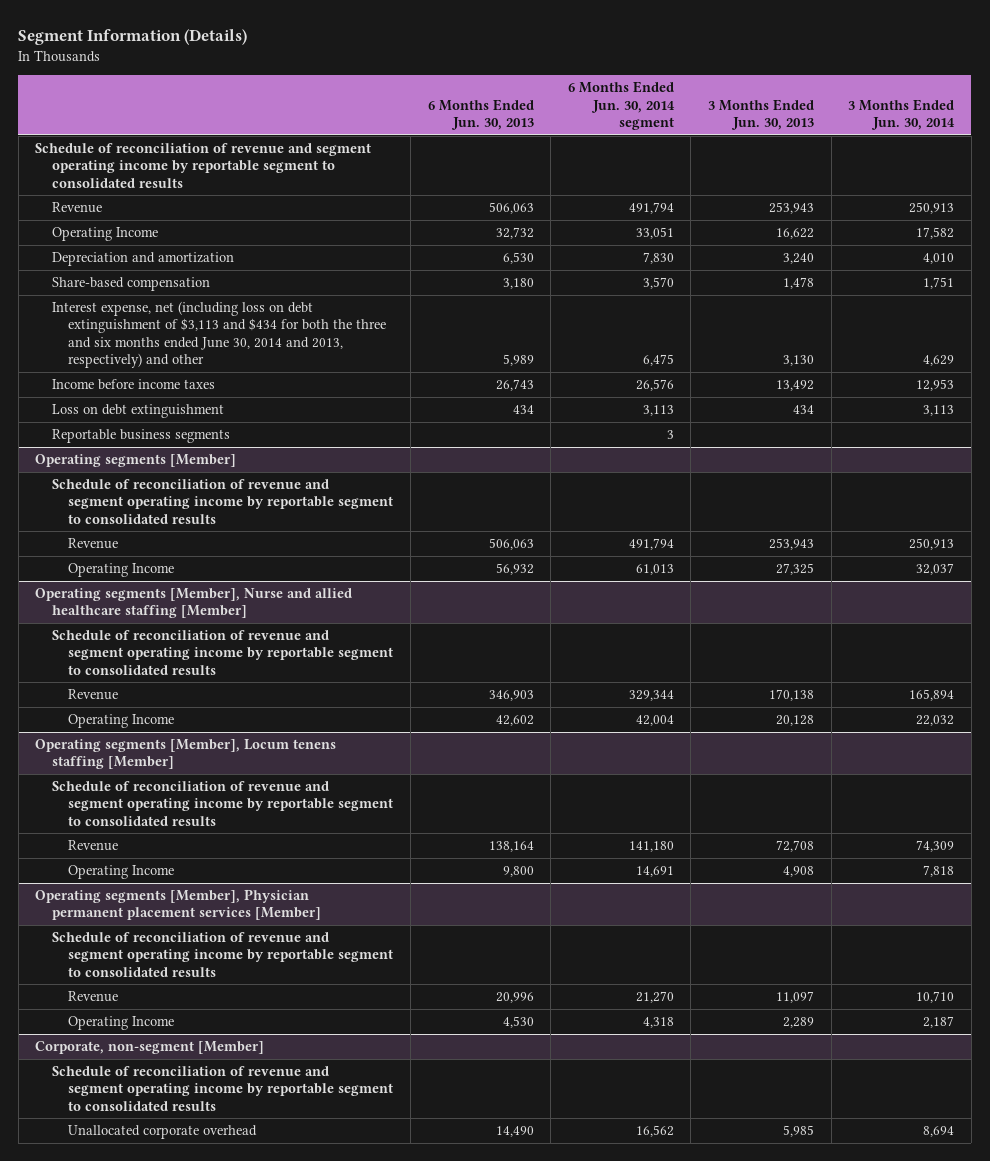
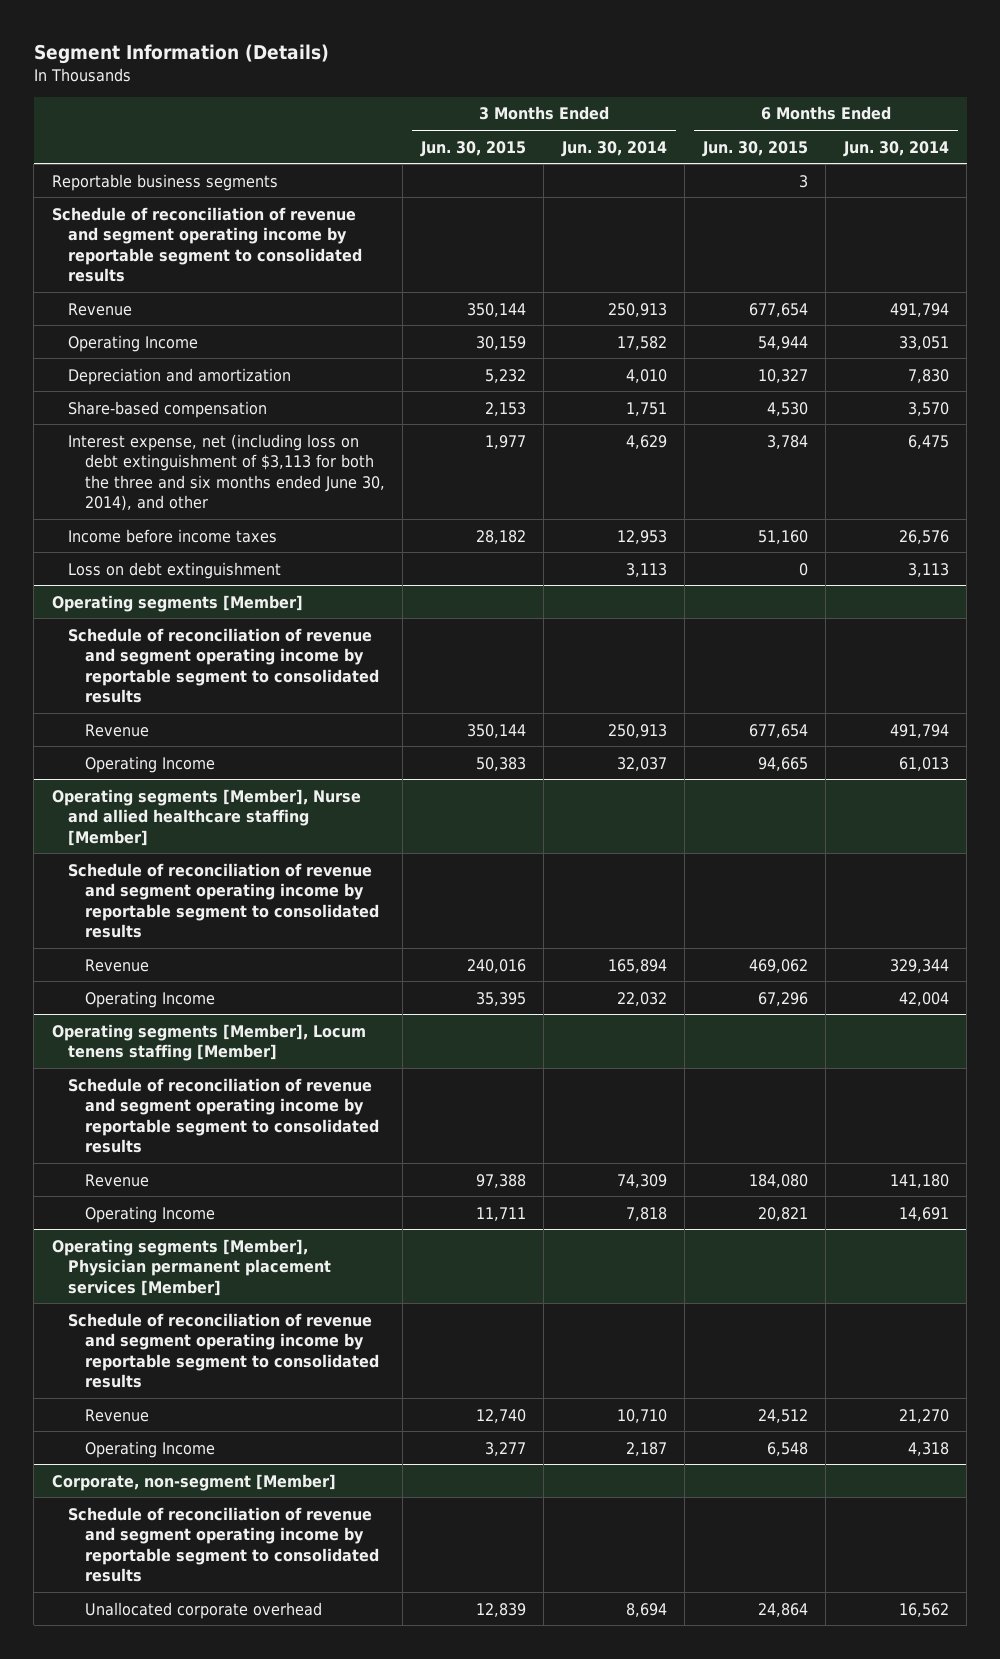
- | 6 Months Ended Jun. 30, 2013 | 6 Months Ended Jun. 30, 2014 segment | 3 Months Ended Jun. 30, 2013 | 3 Months Ended Jun. 30, 2014
+ | 3 Months Ended Jun. 30, 2015 | 3 Months Ended Jun. 30, 2014 | 6 Months Ended Jun. 30, 2015 | 6 Months Ended Jun. 30, 2014
moved up: Reportable business segments | | | 3 |
- Interest expense, net (including loss on debt extinguishment of $3,113 and $434 for both the three and six months ended June 30, 2014 and 2013, respectively) and other | 5,989 | 6,475 | 3,130 | 4,629
+ Interest expense, net (including loss on debt extinguishment of $3,113 for both the three and six months ended June 30, 2014), and other | 1,977 | 4,629 | 3,784 | 6,475

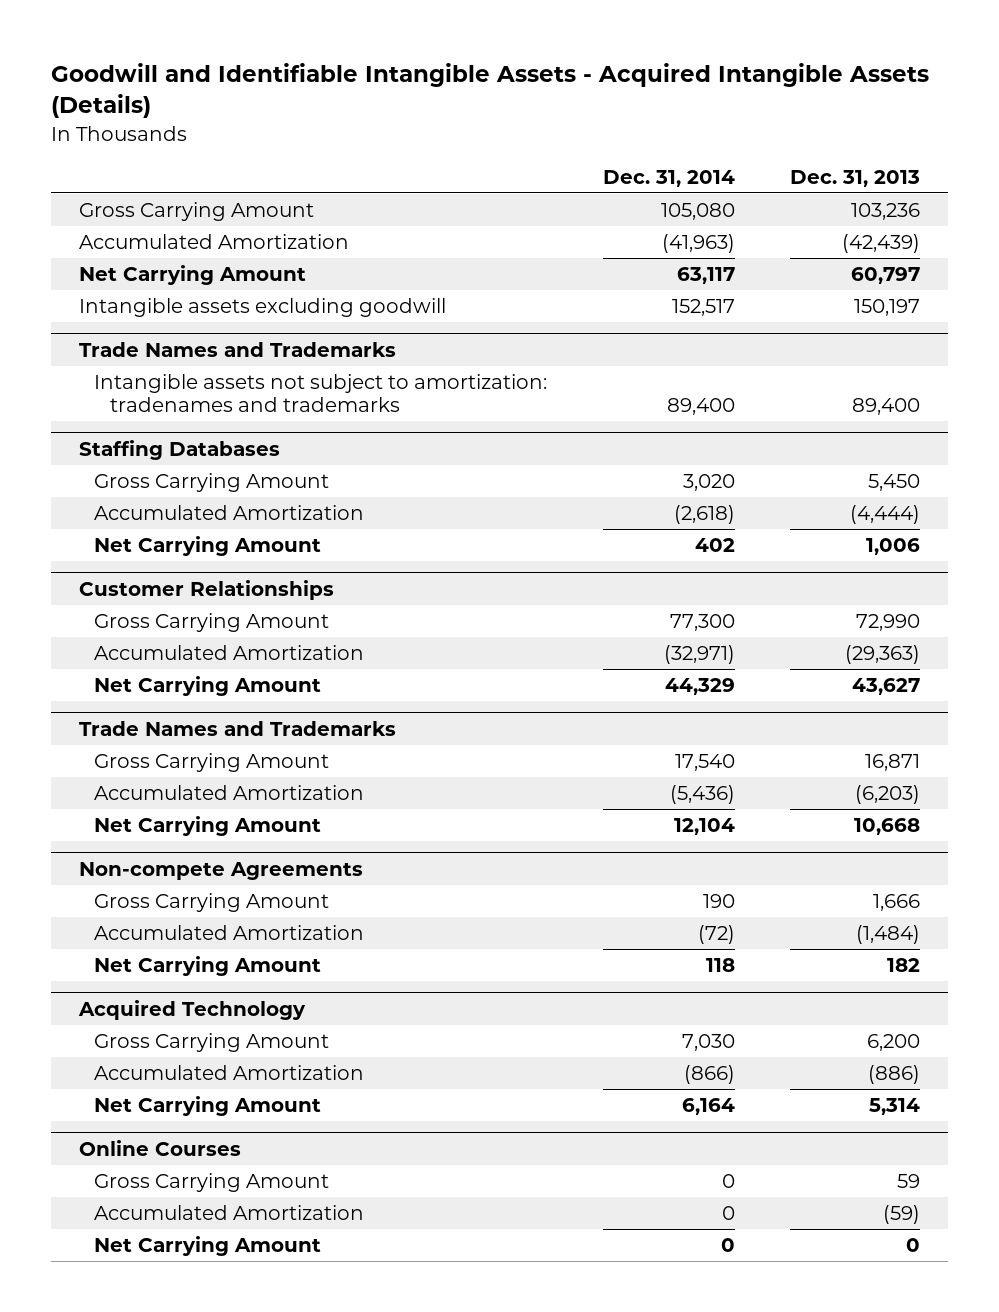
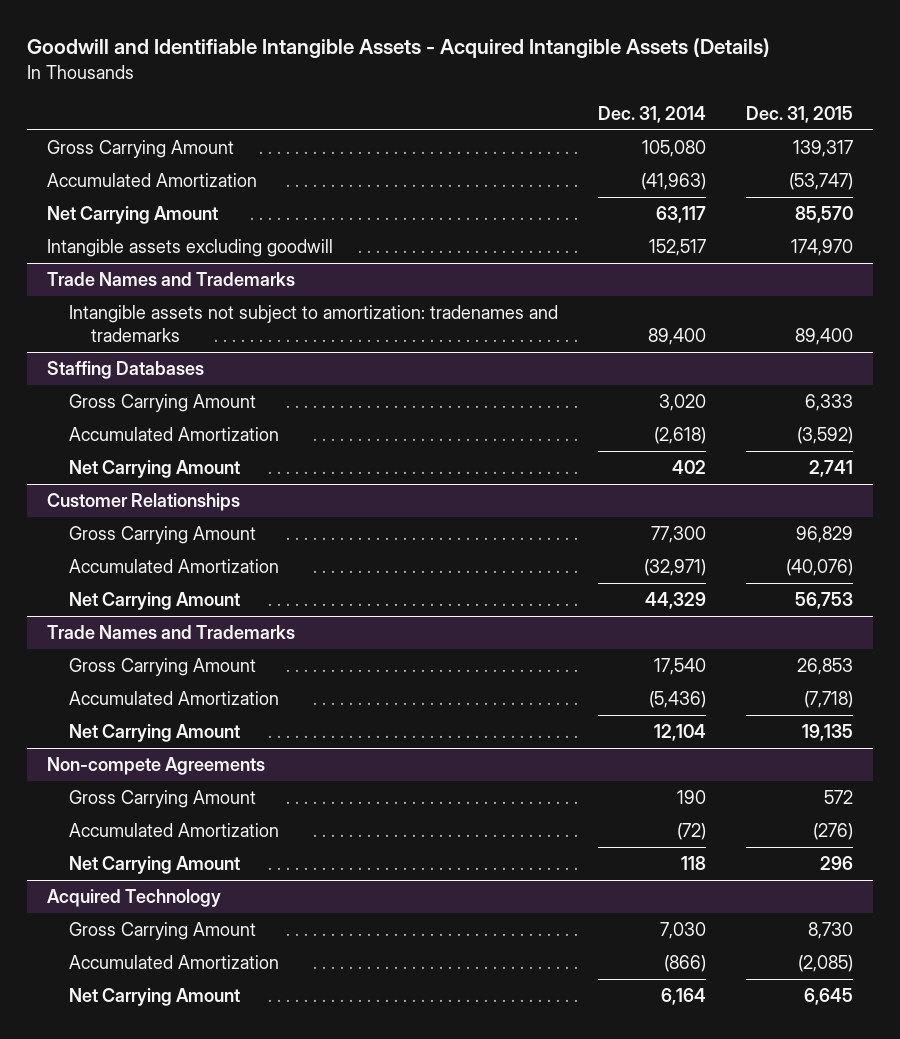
- | Dec. 31, 2014 | Dec. 31, 2013
+ | Dec. 31, 2014 | Dec. 31, 2015
- Online Courses
- Gross Carrying Amount | 0 | 59
- Accumulated Amortization | 0 | (59)
- Net Carrying Amount | 0 | 0

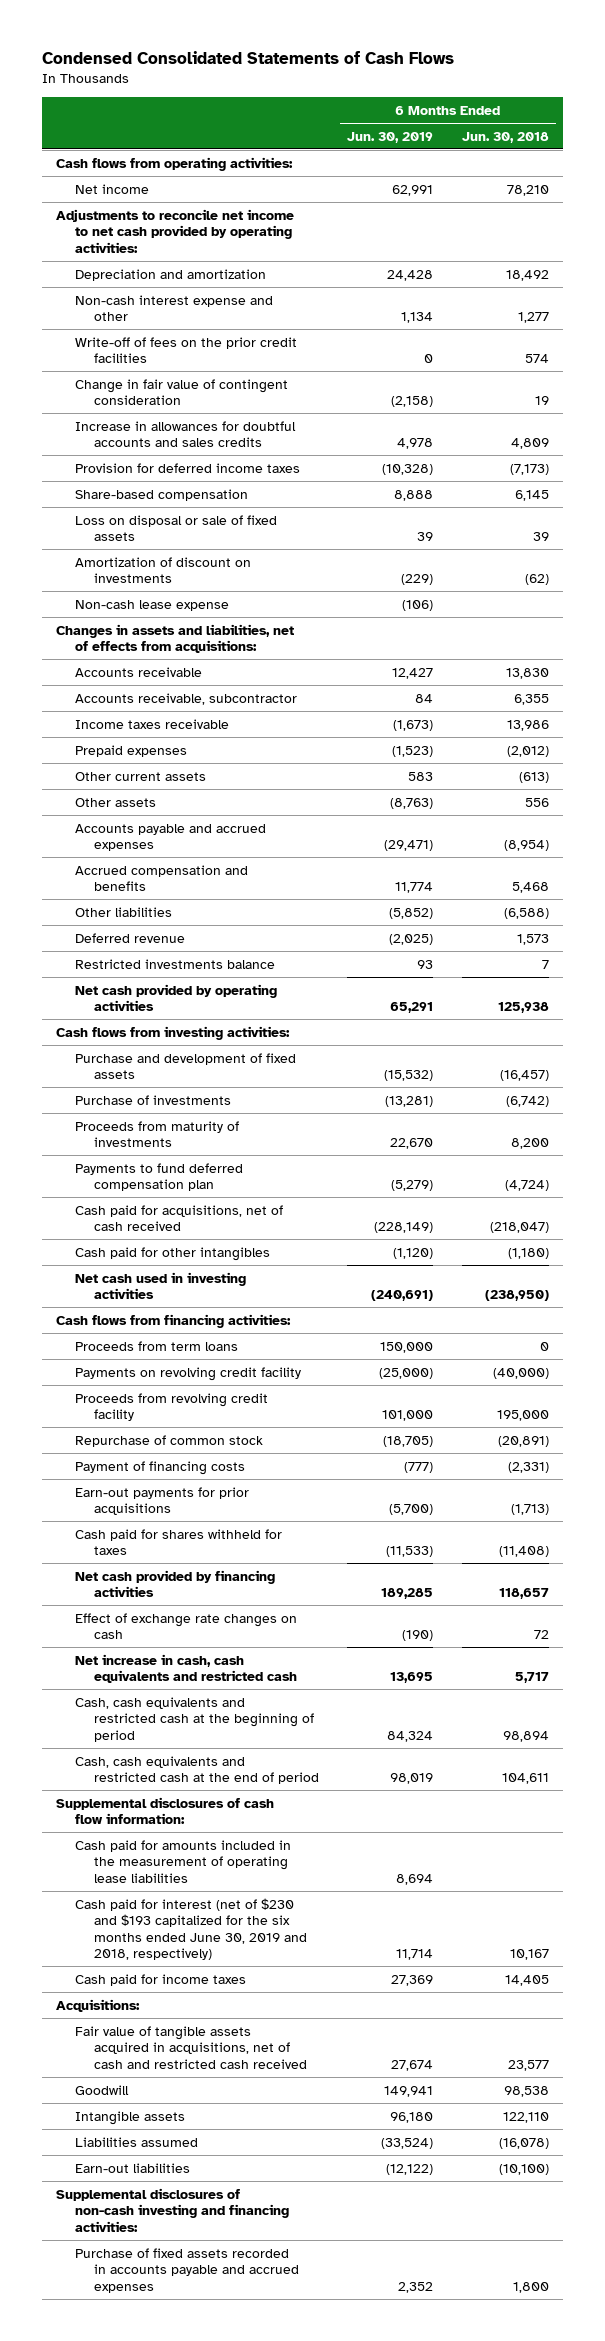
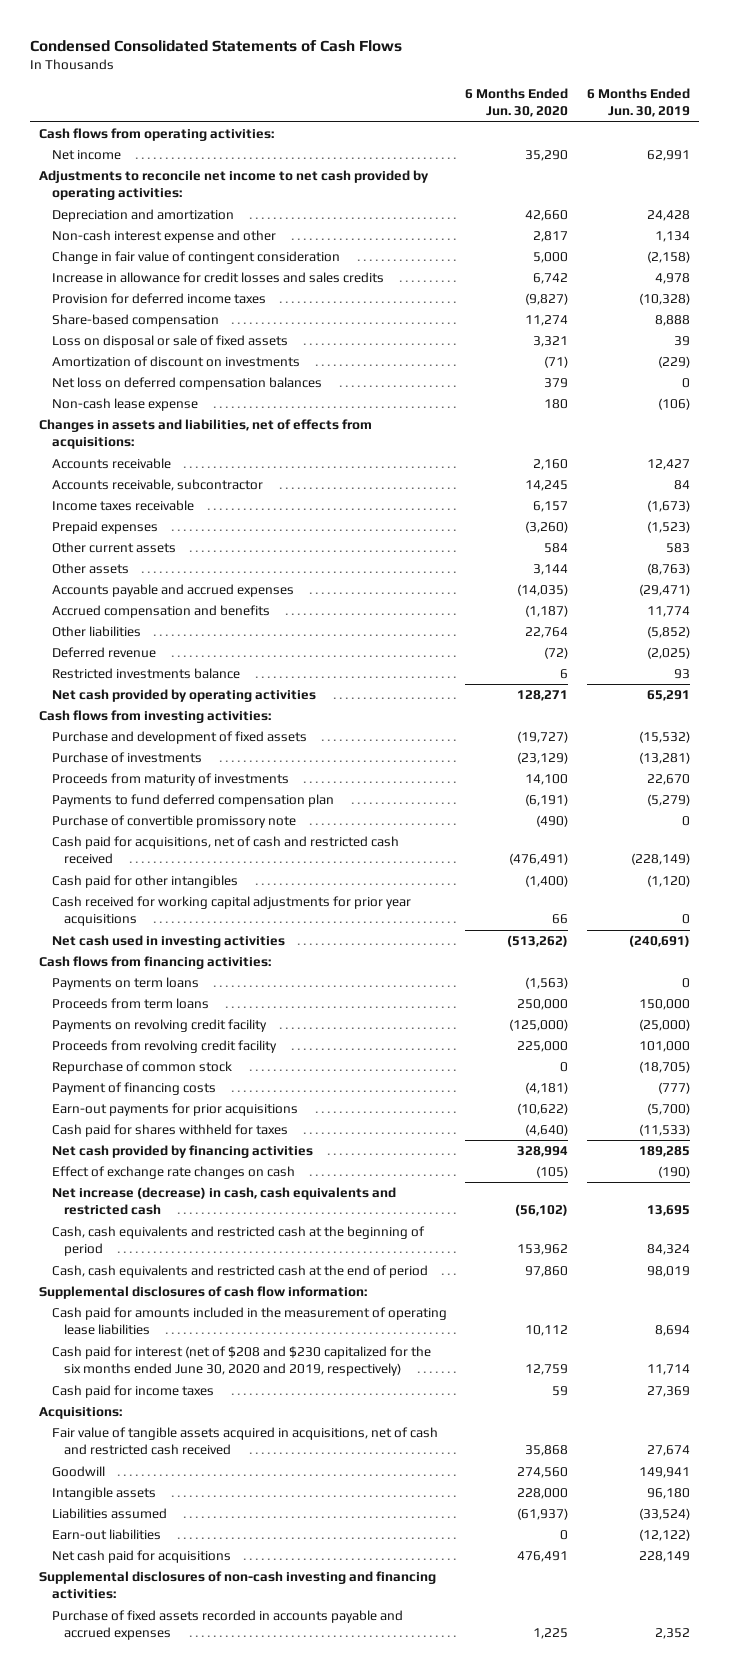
- | 6 Months Ended Jun. 30, 2019 | 6 Months Ended Jun. 30, 2018
+ | 6 Months Ended Jun. 30, 2020 | 6 Months Ended Jun. 30, 2019
- Write-off of fees on the prior credit facilities | 0 | 574
- Increase in allowances for doubtful accounts and sales credits | 4,978 | 4,809
+ Increase in allowance for credit losses and sales credits | 6,742 | 4,978
+ Net loss on deferred compensation balances | 379 | 0
- Cash paid for acquisitions, net of cash received | (228,149) | (218,047)
+ Purchase of convertible promissory note | (490) | 0
+ Cash paid for acquisitions, net of cash and restricted cash received | (476,491) | (228,149)
+ Cash received for working capital adjustments for prior year acquisitions | 66 | 0
+ Payments on term loans | (1,563) | 0
- Net increase in cash, cash equivalents and restricted cash | 13,695 | 5,717
+ Net increase (decrease) in cash, cash equivalents and restricted cash | (56,102) | 13,695
- Cash paid for interest (net of $230 and $193 capitalized for the six months ended June 30, 2019 and 2018, respectively) | 11,714 | 10,167
+ Cash paid for interest (net of $208 and $230 capitalized for the six months ended June 30, 2020 and 2019, respectively) | 12,759 | 11,714
+ Net cash paid for acquisitions | 476,491 | 228,149

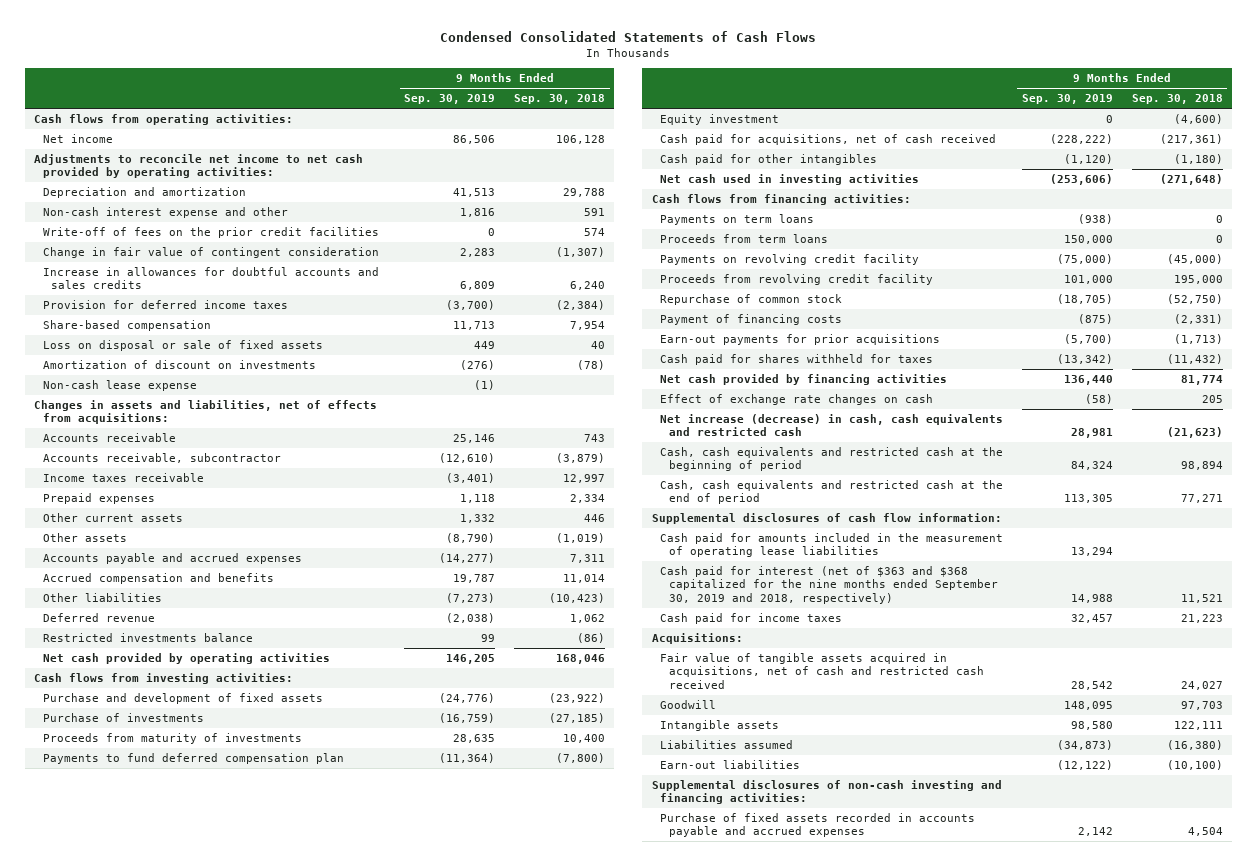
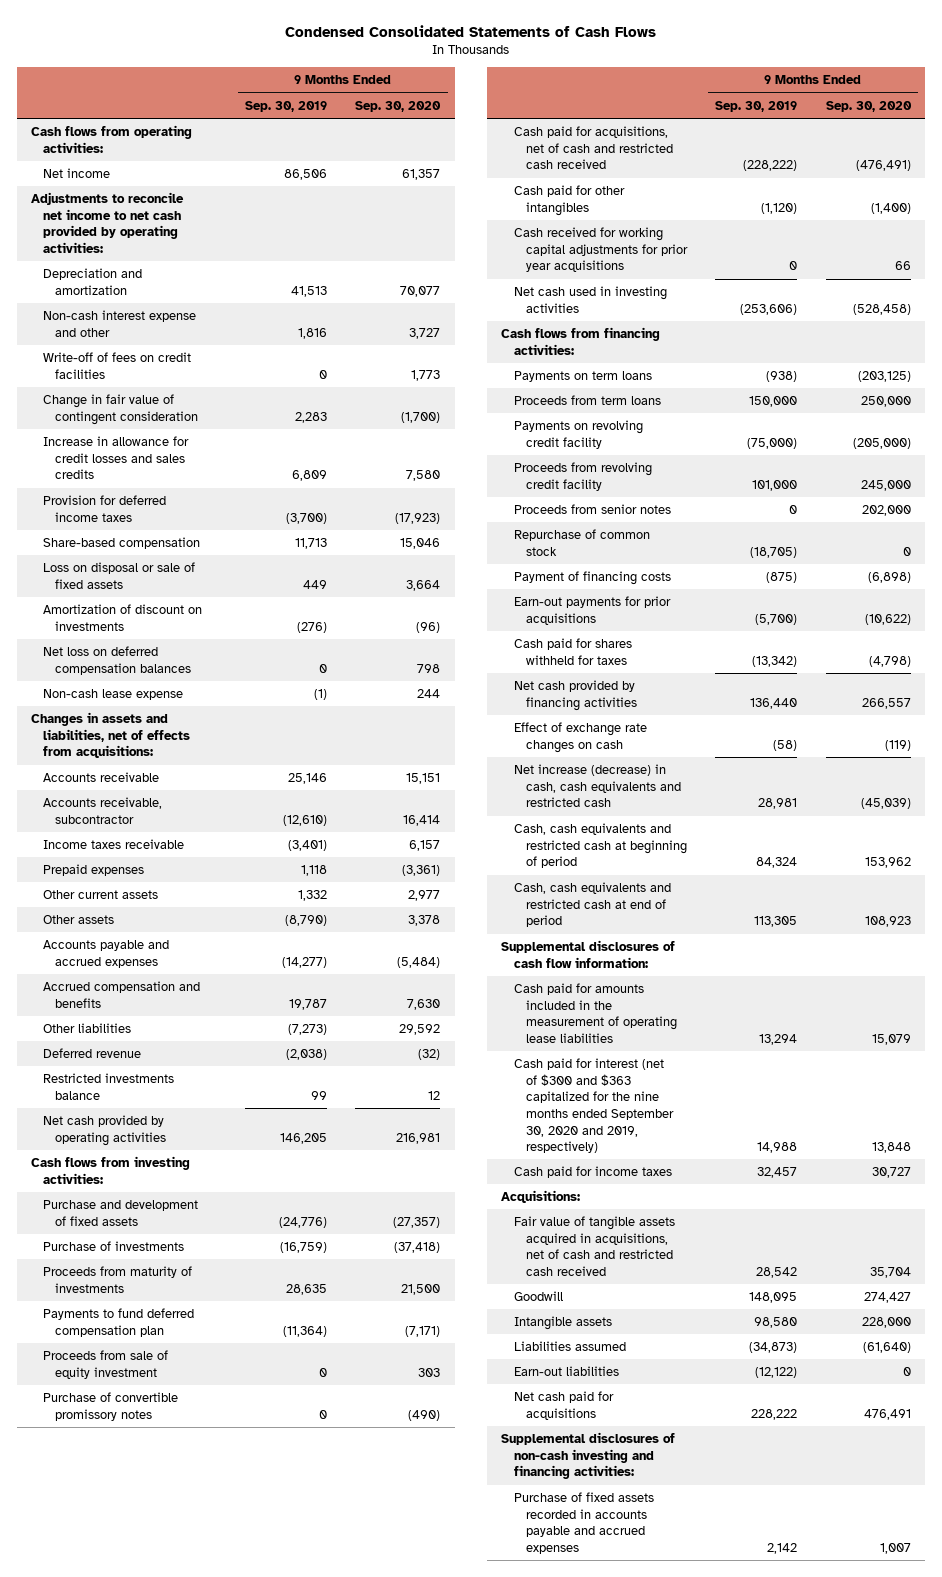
- | 9 Months Ended Sep. 30, 2019 | 9 Months Ended Sep. 30, 2018
+ | 9 Months Ended Sep. 30, 2019 | 9 Months Ended Sep. 30, 2020
- Write-off of fees on the prior credit facilities | 0 | 574
+ Write-off of fees on credit facilities | 0 | 1,773
- Increase in allowances for doubtful accounts and sales credits | 6,809 | 6,240
+ Increase in allowance for credit losses and sales credits | 6,809 | 7,580
+ Net loss on deferred compensation balances | 0 | 798
- Equity investment | 0 | (4,600)
- Cash paid for acquisitions, net of cash received | (228,222) | (217,361)
+ Proceeds from sale of equity investment | 0 | 303
+ Purchase of convertible promissory notes | 0 | (490)
+ Cash paid for acquisitions, net of cash and restricted cash received | (228,222) | (476,491)
+ Cash received for working capital adjustments for prior year acquisitions | 0 | 66
+ Proceeds from senior notes | 0 | 202,000
- Cash, cash equivalents and restricted cash at the beginning of period | 84,324 | 98,894
- Cash, cash equivalents and restricted cash at the end of period | 113,305 | 77,271
+ Cash, cash equivalents and restricted cash at beginning of period | 84,324 | 153,962
+ Cash, cash equivalents and restricted cash at end of period | 113,305 | 108,923
- Cash paid for interest (net of $363 and $368 capitalized for the nine months ended September 30, 2019 and 2018, respectively) | 14,988 | 11,521
+ Cash paid for interest (net of $300 and $363 capitalized for the nine months ended September 30, 2020 and 2019, respectively) | 14,988 | 13,848
+ Net cash paid for acquisitions | 228,222 | 476,491

